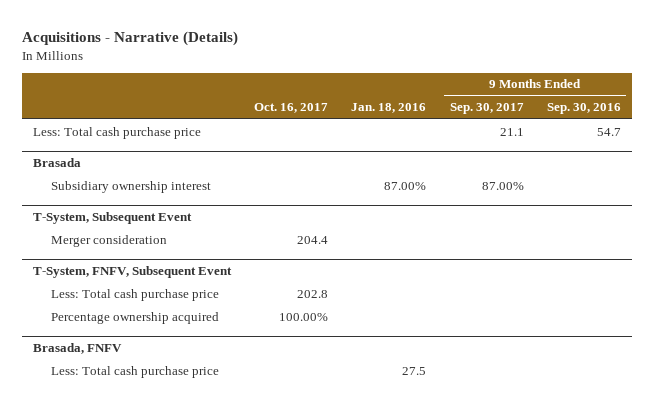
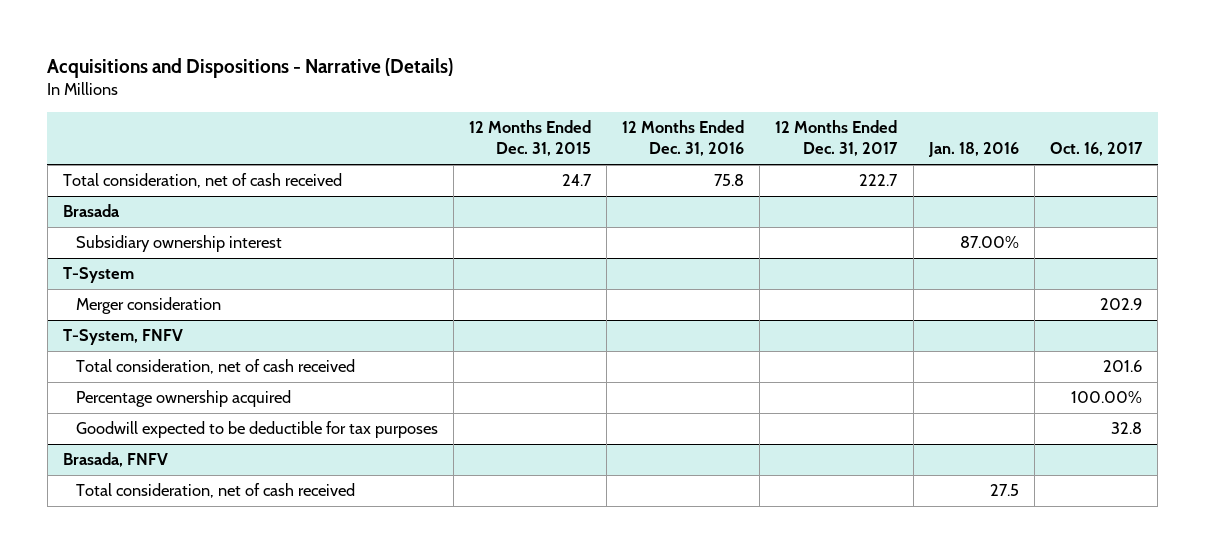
- Acquisitions - Narrative (Details)
+ Acquisitions and Dispositions - Narrative (Details)
- | Oct. 16, 2017 | Jan. 18, 2016 | 9 Months Ended Sep. 30, 2017 | 9 Months Ended Sep. 30, 2016
+ | 12 Months Ended Dec. 31, 2015 | 12 Months Ended Dec. 31, 2016 | 12 Months Ended Dec. 31, 2017 | Jan. 18, 2016 | Oct. 16, 2017
- Less: Total cash purchase price | | | 21.1 | 54.7
+ Total consideration, net of cash received | 24.7 | 75.8 | 222.7 | |
- T-System, Subsequent Event
- Merger consideration | 204.4 | | |
- T-System, FNFV, Subsequent Event
- Less: Total cash purchase price | 202.8 | | |
+ T-System
+ Merger consideration | | | | | 202.9
+ T-System, FNFV
+ Total consideration, net of cash received | | | | | 201.6
+ Goodwill expected to be deductible for tax purposes | | | | | 32.8
@ Brasada, FNFV
- Less: Total cash purchase price | | 27.5 | |
+ Total consideration, net of cash received | | | | 27.5 |

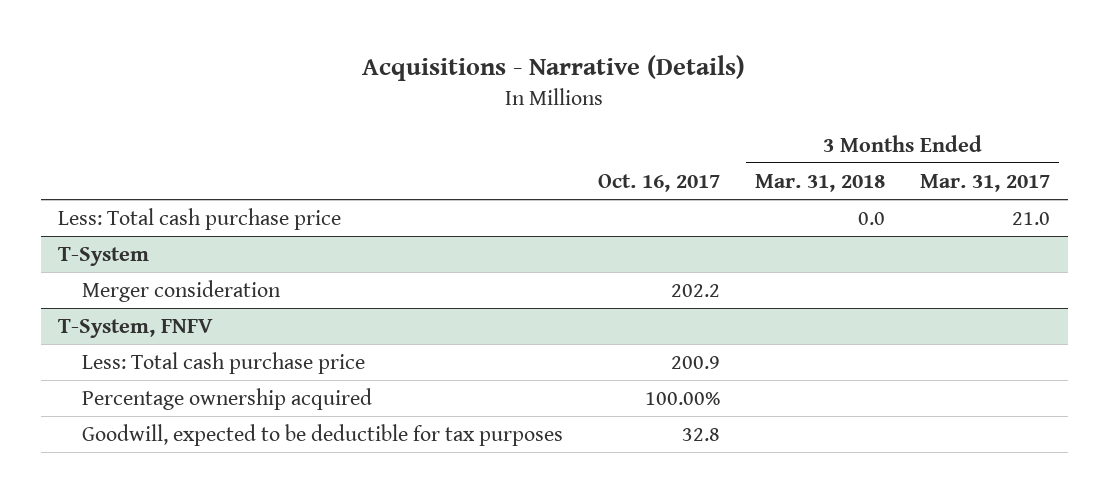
- Acquisitions and Dispositions - Narrative (Details)
+ Acquisitions - Narrative (Details)
- | 12 Months Ended Dec. 31, 2015 | 12 Months Ended Dec. 31, 2016 | 12 Months Ended Dec. 31, 2017 | Jan. 18, 2016 | Oct. 16, 2017
+ | Oct. 16, 2017 | 3 Months Ended Mar. 31, 2018 | 3 Months Ended Mar. 31, 2017
- Total consideration, net of cash received | 24.7 | 75.8 | 222.7 | |
- Brasada
- Subsidiary ownership interest | | | | 87.00% |
+ Less: Total cash purchase price | | 0.0 | 21.0
@ T-System
- Merger consideration | | | | | 202.9
+ Merger consideration | 202.2 | |
@ T-System, FNFV
- Total consideration, net of cash received | | | | | 201.6
+ Less: Total cash purchase price | 200.9 | |
- Goodwill expected to be deductible for tax purposes | | | | | 32.8
- Brasada, FNFV
- Total consideration, net of cash received | | | | 27.5 |
@ T-System, FNFV
+ Goodwill, expected to be deductible for tax purposes | 32.8 | |

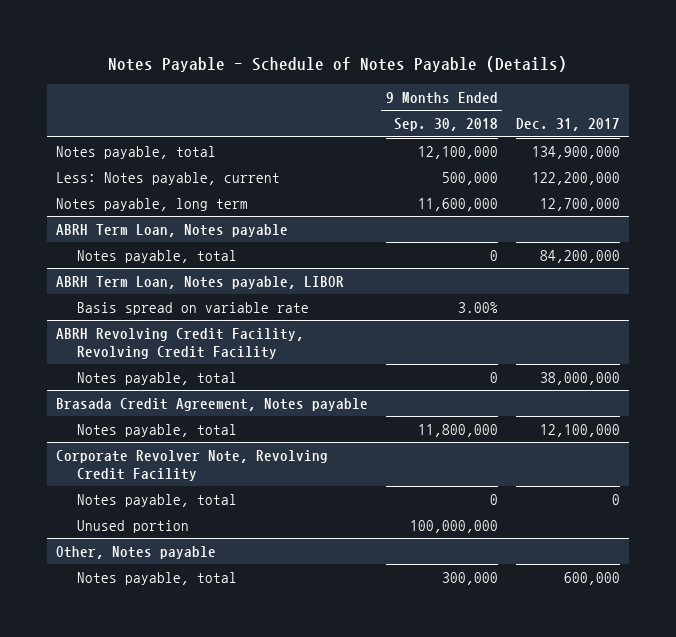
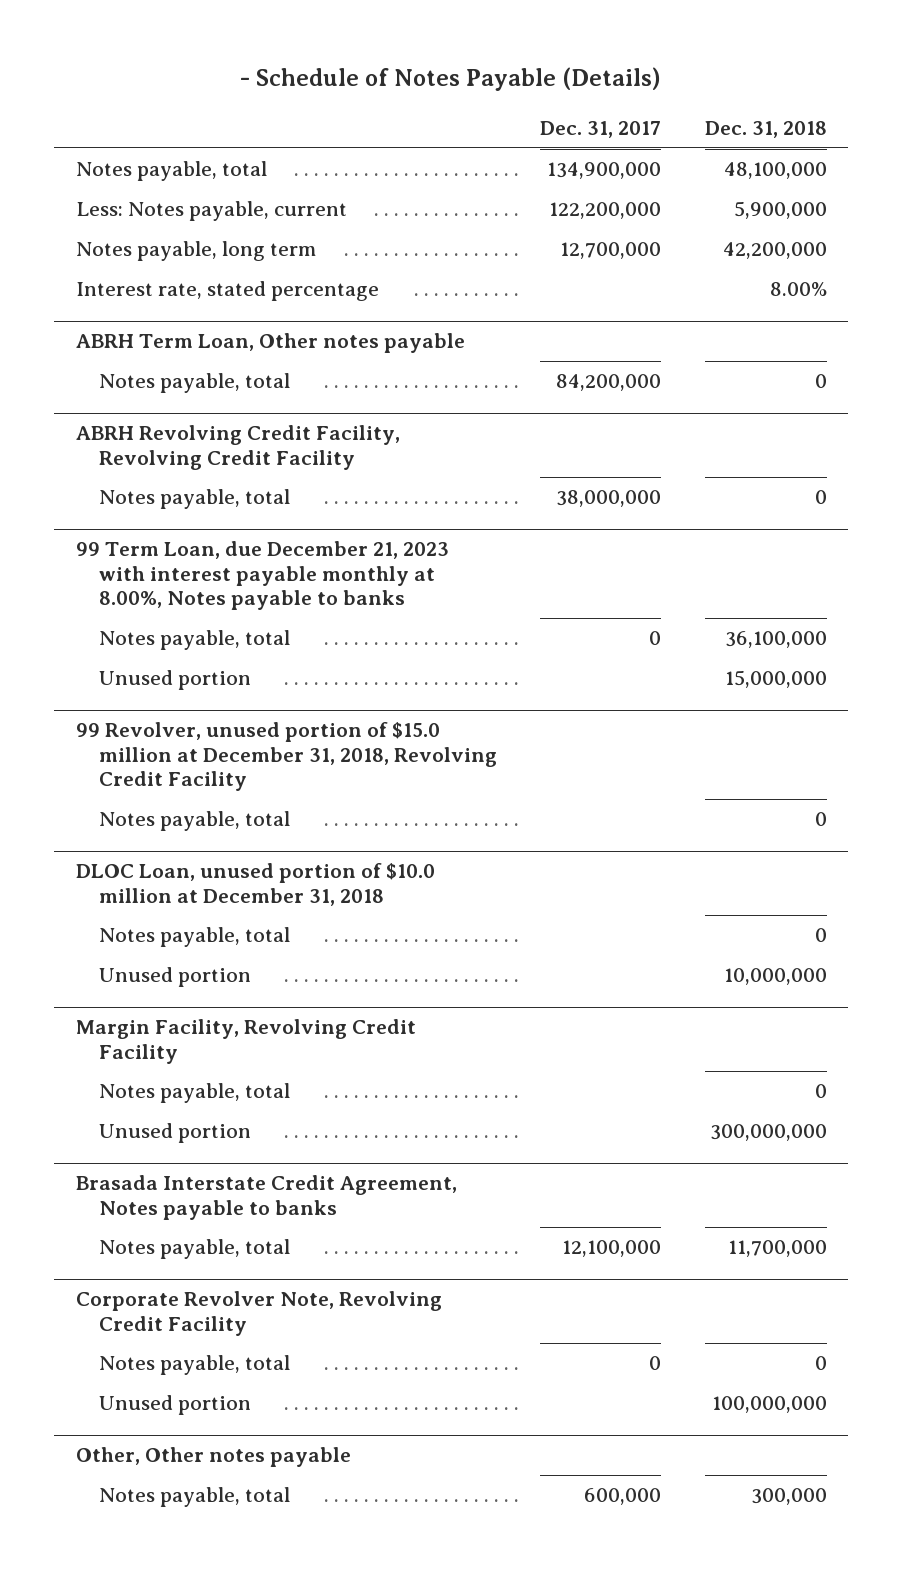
- Notes Payable - Schedule of Notes Payable (Details)
+ - Schedule of Notes Payable (Details)
- | 9 Months Ended Sep. 30, 2018 | Dec. 31, 2017
+ | Dec. 31, 2017 | Dec. 31, 2018
- ABRH Term Loan, Notes payable
+ Interest rate, stated percentage | | 8.00%
+ ABRH Term Loan, Other notes payable
- ABRH Term Loan, Notes payable, LIBOR
- Basis spread on variable rate | 3.00% |
- Brasada Credit Agreement, Notes payable
+ 99 Term Loan, due December 21, 2023 with interest payable monthly at 8.00%, Notes payable to banks
+ Notes payable, total | 0 | 36,100,000
+ Unused portion | | 15,000,000
+ 99 Revolver, unused portion of $15.0 million at December 31, 2018, Revolving Credit Facility
+ Notes payable, total | | 0
+ DLOC Loan, unused portion of $10.0 million at December 31, 2018
+ Notes payable, total | | 0
+ Unused portion | | 10,000,000
+ Margin Facility, Revolving Credit Facility
+ Notes payable, total | | 0
+ Unused portion | | 300,000,000
+ Brasada Interstate Credit Agreement, Notes payable to banks
- Other, Notes payable
+ Other, Other notes payable

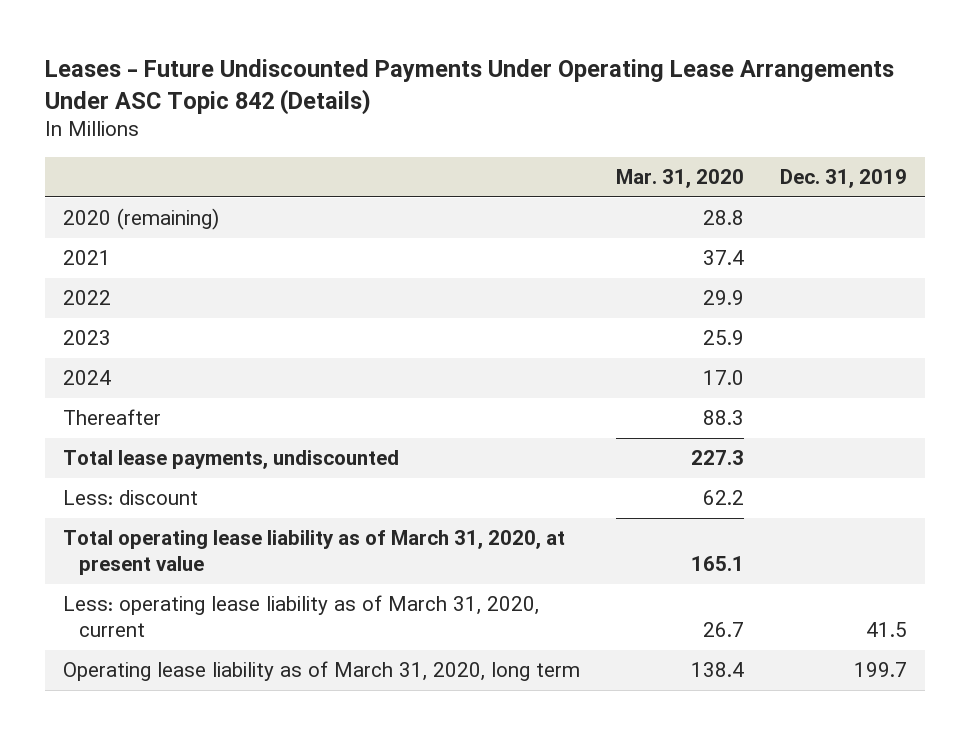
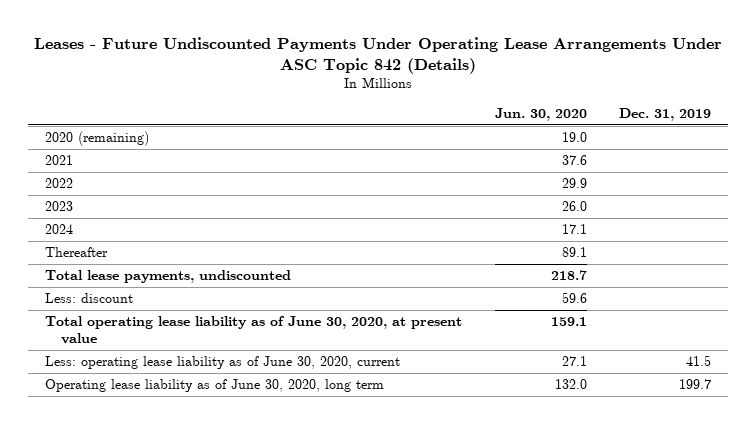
- | Mar. 31, 2020 | Dec. 31, 2019
+ | Jun. 30, 2020 | Dec. 31, 2019
- Total operating lease liability as of March 31, 2020, at present value | 165.1 |
- Less: operating lease liability as of March 31, 2020, current | 26.7 | 41.5
- Operating lease liability as of March 31, 2020, long term | 138.4 | 199.7
+ Total operating lease liability as of June 30, 2020, at present value | 159.1 |
+ Less: operating lease liability as of June 30, 2020, current | 27.1 | 41.5
+ Operating lease liability as of June 30, 2020, long term | 132.0 | 199.7

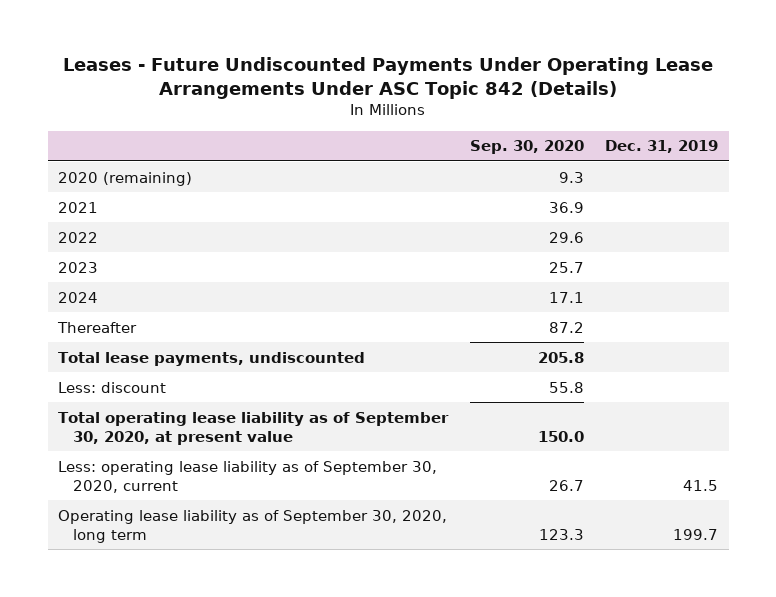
- | Jun. 30, 2020 | Dec. 31, 2019
+ | Sep. 30, 2020 | Dec. 31, 2019
- Total operating lease liability as of June 30, 2020, at present value | 159.1 |
- Less: operating lease liability as of June 30, 2020, current | 27.1 | 41.5
- Operating lease liability as of June 30, 2020, long term | 132.0 | 199.7
+ Total operating lease liability as of September 30, 2020, at present value | 150.0 |
+ Less: operating lease liability as of September 30, 2020, current | 26.7 | 41.5
+ Operating lease liability as of September 30, 2020, long term | 123.3 | 199.7

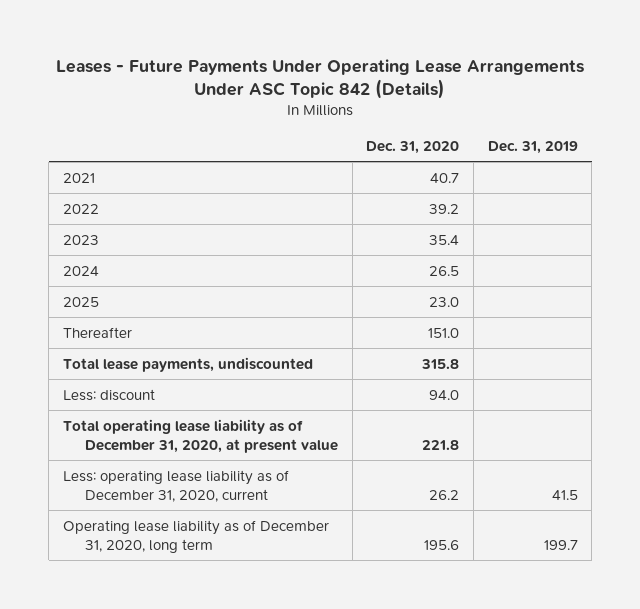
- Leases - Future Undiscounted Payments Under Operating Lease Arrangements Under ASC Topic 842 (Details)
+ Leases - Future Payments Under Operating Lease Arrangements Under ASC Topic 842 (Details)
- | Sep. 30, 2020 | Dec. 31, 2019
+ | Dec. 31, 2020 | Dec. 31, 2019
- 2020 (remaining) | 9.3 |
+ 2025 | 23.0 |
- Total operating lease liability as of September 30, 2020, at present value | 150.0 |
- Less: operating lease liability as of September 30, 2020, current | 26.7 | 41.5
- Operating lease liability as of September 30, 2020, long term | 123.3 | 199.7
+ Total operating lease liability as of December 31, 2020, at present value | 221.8 |
+ Less: operating lease liability as of December 31, 2020, current | 26.2 | 41.5
+ Operating lease liability as of December 31, 2020, long term | 195.6 | 199.7

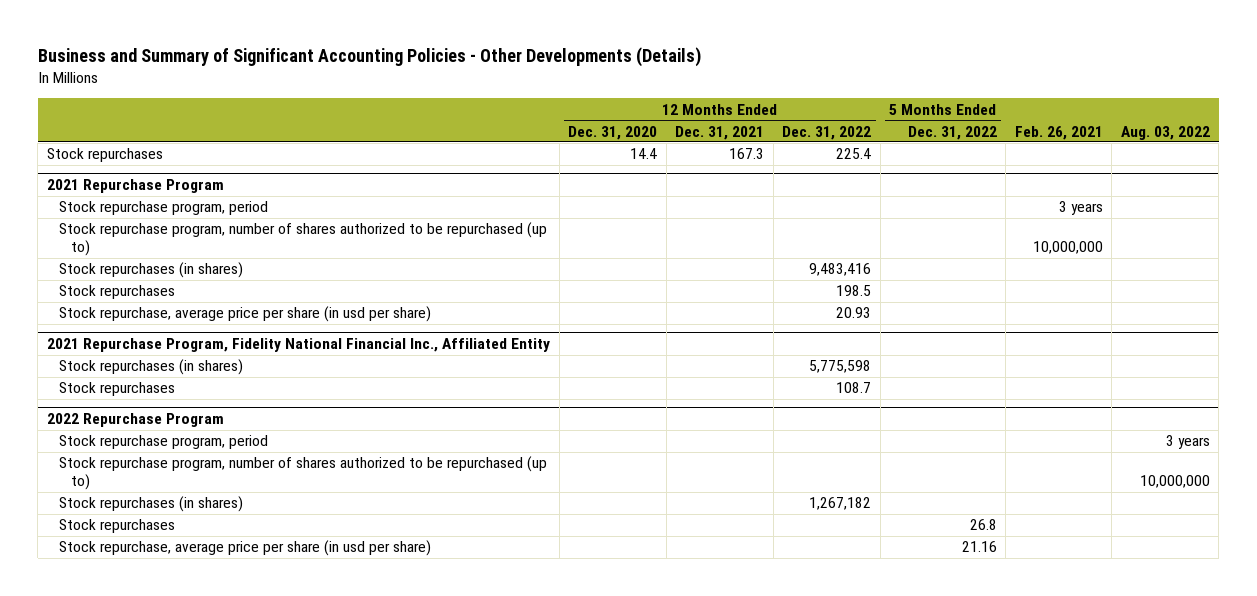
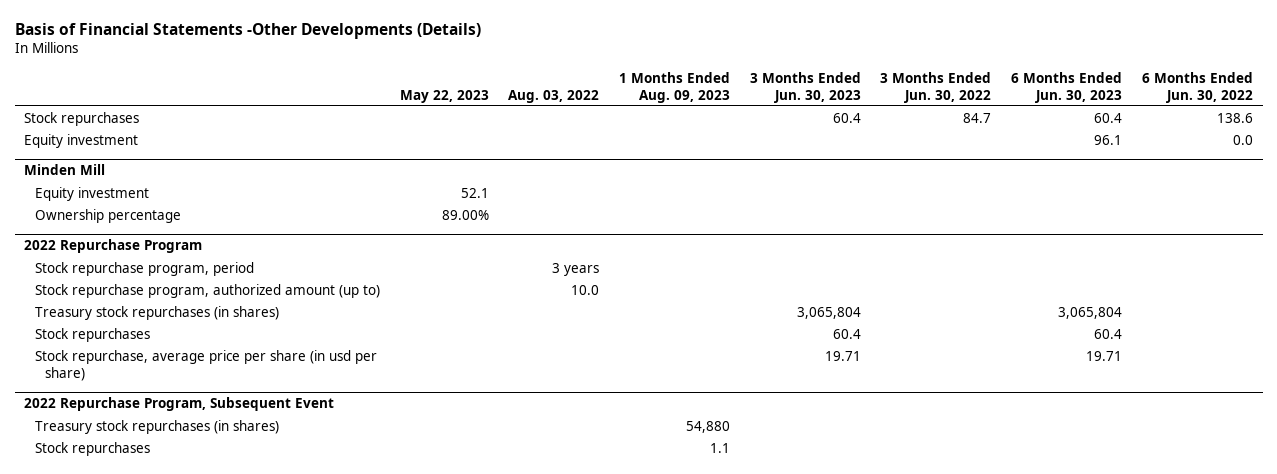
- Business and Summary of Significant Accounting Policies - Other Developments (Details)
+ Basis of Financial Statements -Other Developments (Details)
- | 12 Months Ended Dec. 31, 2020 | 12 Months Ended Dec. 31, 2021 | 12 Months Ended Dec. 31, 2022 | 5 Months Ended Dec. 31, 2022 | Feb. 26, 2021 | Aug. 03, 2022
+ | May 22, 2023 | Aug. 03, 2022 | 1 Months Ended Aug. 09, 2023 | 3 Months Ended Jun. 30, 2023 | 3 Months Ended Jun. 30, 2022 | 6 Months Ended Jun. 30, 2023 | 6 Months Ended Jun. 30, 2022
- 2021 Repurchase Program
- Stock repurchase program, period | | | | | 3 years |
- Stock repurchase program, number of shares authorized to be repurchased (up to) | | | | | 10,000,000 |
- Stock repurchases (in shares) | | | 9,483,416 | | |
- Stock repurchases | | | 198.5 | | |
- Stock repurchase, average price per share (in usd per share) | | | 20.93 | | |
- 2021 Repurchase Program, Fidelity National Financial Inc., Affiliated Entity
- Stock repurchases (in shares) | | | 5,775,598 | | |
- Stock repurchases | | | 108.7 | | |
+ Equity investment | | | | | | 96.1 | 0.0
+ Minden Mill
+ Equity investment | 52.1 | | | | | |
+ Ownership percentage | 89.00% | | | | | |
@ 2022 Repurchase Program
- Stock repurchase program, number of shares authorized to be repurchased (up to) | | | | | | 10,000,000
- Stock repurchases (in shares) | | | 1,267,182 | | |
+ Stock repurchase program, authorized amount (up to) | | 10.0 | | | | |
+ Treasury stock repurchases (in shares) | | | | 3,065,804 | | 3,065,804 |
+ 2022 Repurchase Program, Subsequent Event
+ Treasury stock repurchases (in shares) | | | 54,880 | | | |
+ Stock repurchases | | | 1.1 | | | |

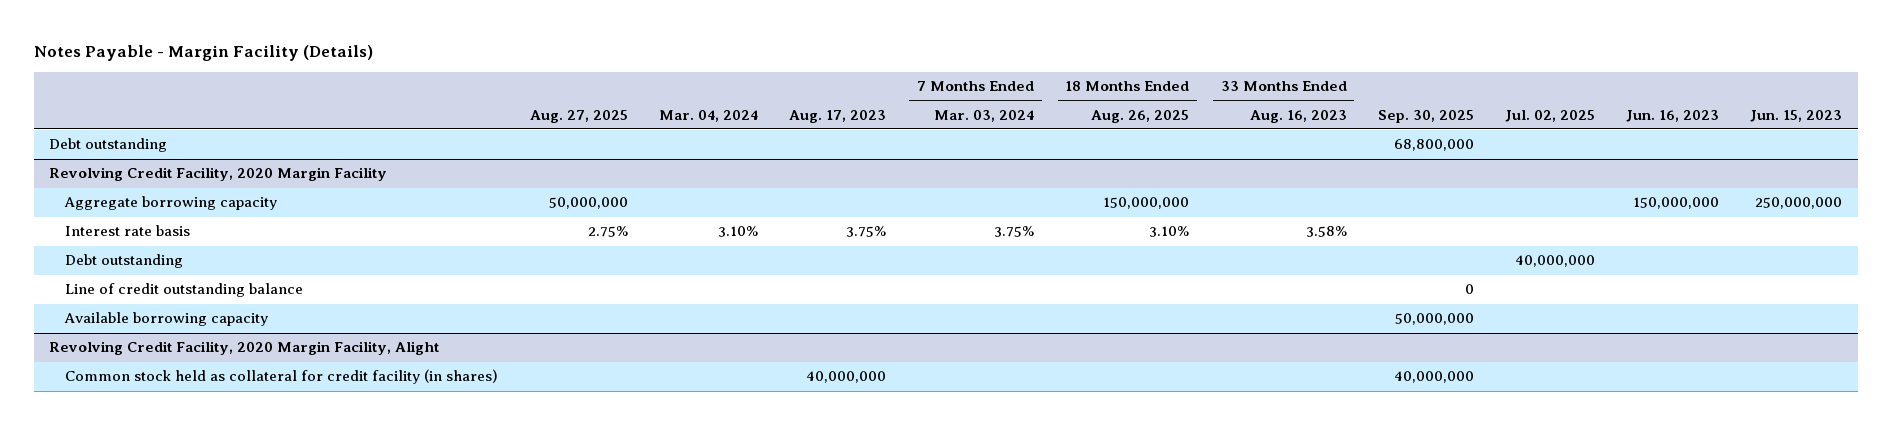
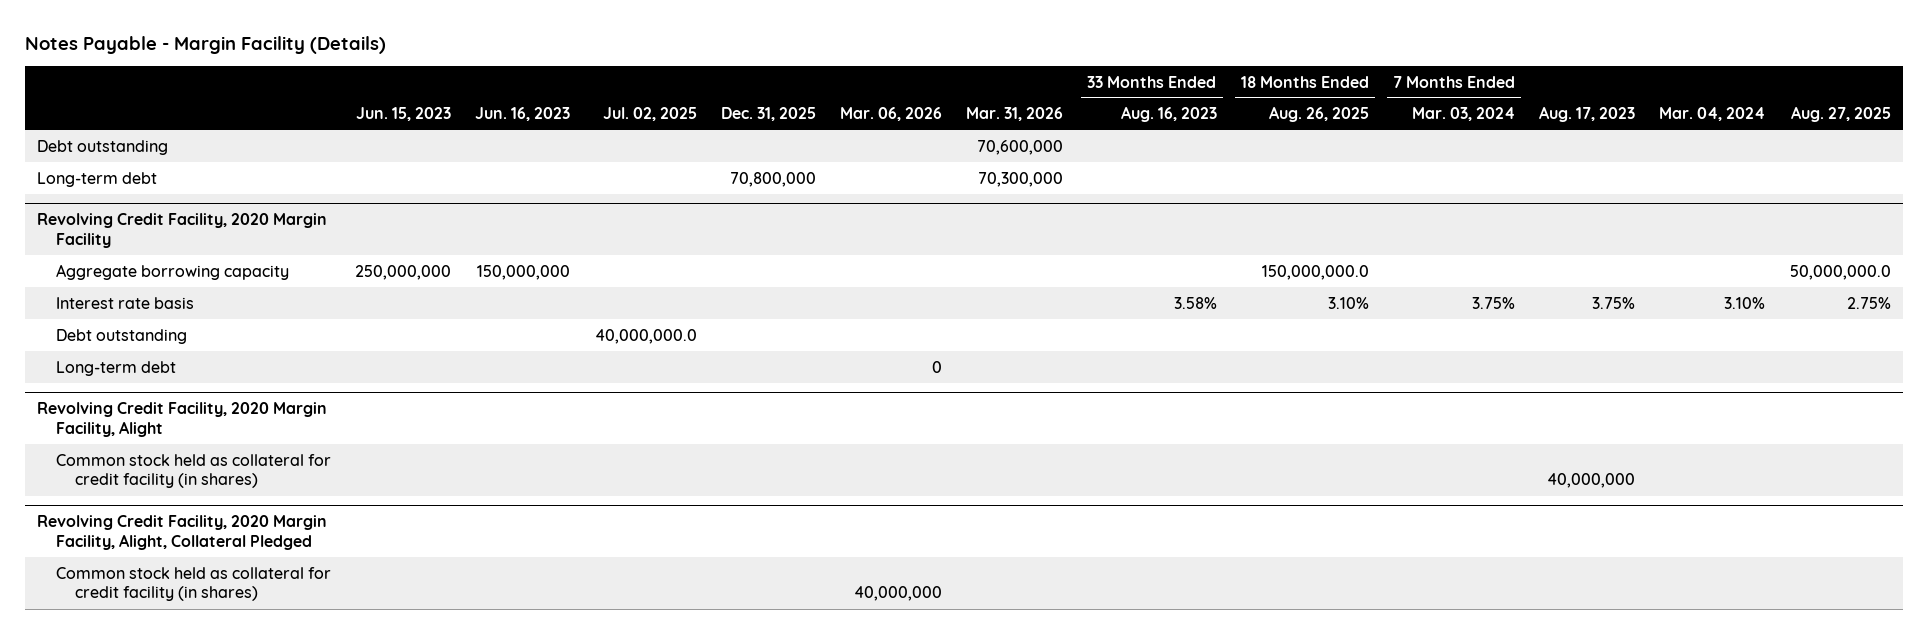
- | Aug. 27, 2025 | Mar. 04, 2024 | Aug. 17, 2023 | 7 Months Ended Mar. 03, 2024 | 18 Months Ended Aug. 26, 2025 | 33 Months Ended Aug. 16, 2023 | Sep. 30, 2025 | Jul. 02, 2025 | Jun. 16, 2023 | Jun. 15, 2023
+ | Jun. 15, 2023 | Jun. 16, 2023 | Jul. 02, 2025 | Dec. 31, 2025 | Mar. 06, 2026 | Mar. 31, 2026 | 33 Months Ended Aug. 16, 2023 | 18 Months Ended Aug. 26, 2025 | 7 Months Ended Mar. 03, 2024 | Aug. 17, 2023 | Mar. 04, 2024 | Aug. 27, 2025
+ Long-term debt | | | | 70,800,000 | | 70,300,000 | | | | | |
@ Revolving Credit Facility, 2020 Margin Facility
- Aggregate borrowing capacity | 50,000,000 | | | | 150,000,000 | | | | 150,000,000 | 250,000,000
+ Aggregate borrowing capacity | 250,000,000 | 150,000,000 | | | | | | 150,000,000.0 | | | | 50,000,000.0
- Debt outstanding | | | | | | | | 40,000,000 | |
- Line of credit outstanding balance | | | | | | | 0 | | |
- Available borrowing capacity | | | | | | | 50,000,000 | | |
+ Debt outstanding | | | 40,000,000.0 | | | | | | | | |
+ Long-term debt | | | | | 0 | | | | | | |
+ Revolving Credit Facility, 2020 Margin Facility, Alight, Collateral Pledged
+ Common stock held as collateral for credit facility (in shares) | | | | | 40,000,000 | | | | | | |

